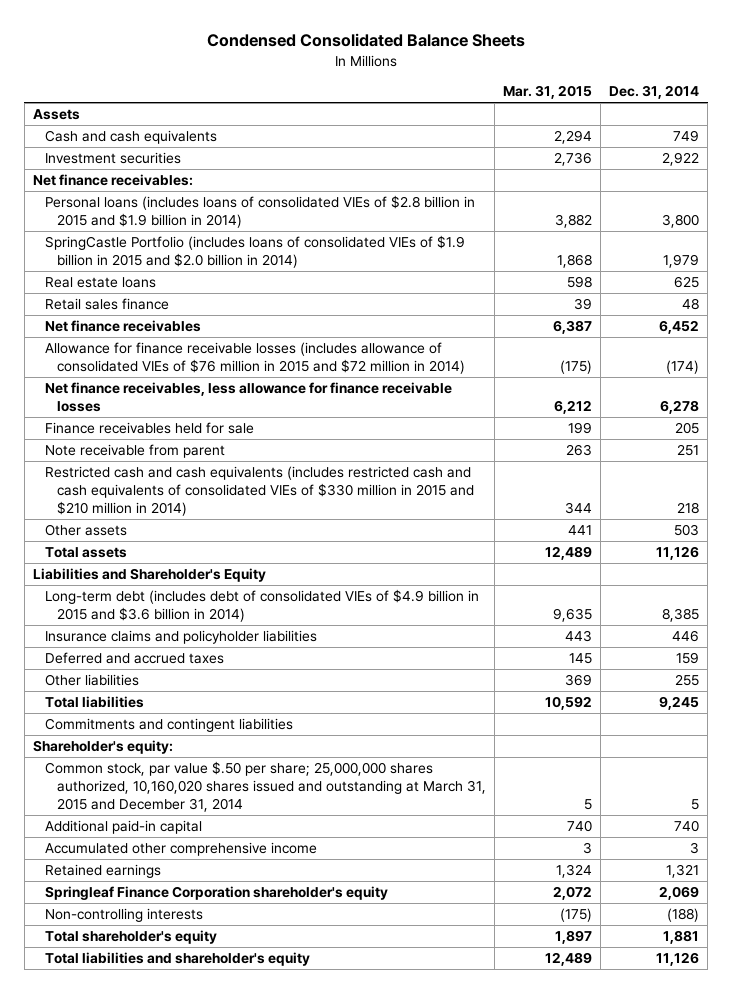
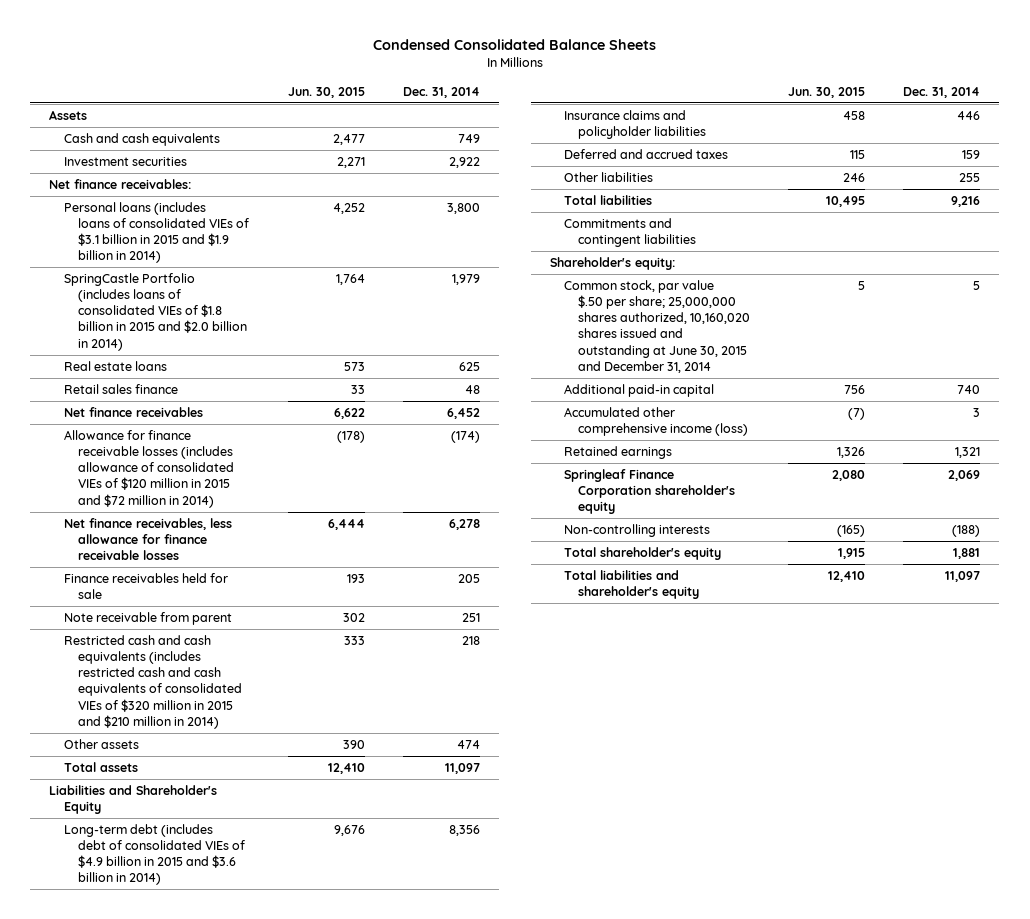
- | Mar. 31, 2015 | Dec. 31, 2014
+ | Jun. 30, 2015 | Dec. 31, 2014
- Personal loans (includes loans of consolidated VIEs of $2.8 billion in 2015 and $1.9 billion in 2014) | 3,882 | 3,800
- SpringCastle Portfolio (includes loans of consolidated VIEs of $1.9 billion in 2015 and $2.0 billion in 2014) | 1,868 | 1,979
+ Personal loans (includes loans of consolidated VIEs of $3.1 billion in 2015 and $1.9 billion in 2014) | 4,252 | 3,800
+ SpringCastle Portfolio (includes loans of consolidated VIEs of $1.8 billion in 2015 and $2.0 billion in 2014) | 1,764 | 1,979
- Allowance for finance receivable losses (includes allowance of consolidated VIEs of $76 million in 2015 and $72 million in 2014) | (175) | (174)
+ Allowance for finance receivable losses (includes allowance of consolidated VIEs of $120 million in 2015 and $72 million in 2014) | (178) | (174)
- Restricted cash and cash equivalents (includes restricted cash and cash equivalents of consolidated VIEs of $330 million in 2015 and $210 million in 2014) | 344 | 218
- Other assets | 441 | 503
- Total assets | 12,489 | 11,126
+ Restricted cash and cash equivalents (includes restricted cash and cash equivalents of consolidated VIEs of $320 million in 2015 and $210 million in 2014) | 333 | 218
+ Other assets | 390 | 474
+ Total assets | 12,410 | 11,097
- Long-term debt (includes debt of consolidated VIEs of $4.9 billion in 2015 and $3.6 billion in 2014) | 9,635 | 8,385
+ Long-term debt (includes debt of consolidated VIEs of $4.9 billion in 2015 and $3.6 billion in 2014) | 9,676 | 8,356
- Total liabilities | 10,592 | 9,245
+ Total liabilities | 10,495 | 9,216
- Common stock, par value $.50 per share; 25,000,000 shares authorized, 10,160,020 shares issued and outstanding at March 31, 2015 and December 31, 2014 | 5 | 5
+ Common stock, par value $.50 per share; 25,000,000 shares authorized, 10,160,020 shares issued and outstanding at June 30, 2015 and December 31, 2014 | 5 | 5
- Accumulated other comprehensive income | 3 | 3
+ Accumulated other comprehensive income (loss) | (7) | 3
- Total liabilities and shareholder's equity | 12,489 | 11,126
+ Total liabilities and shareholder's equity | 12,410 | 11,097

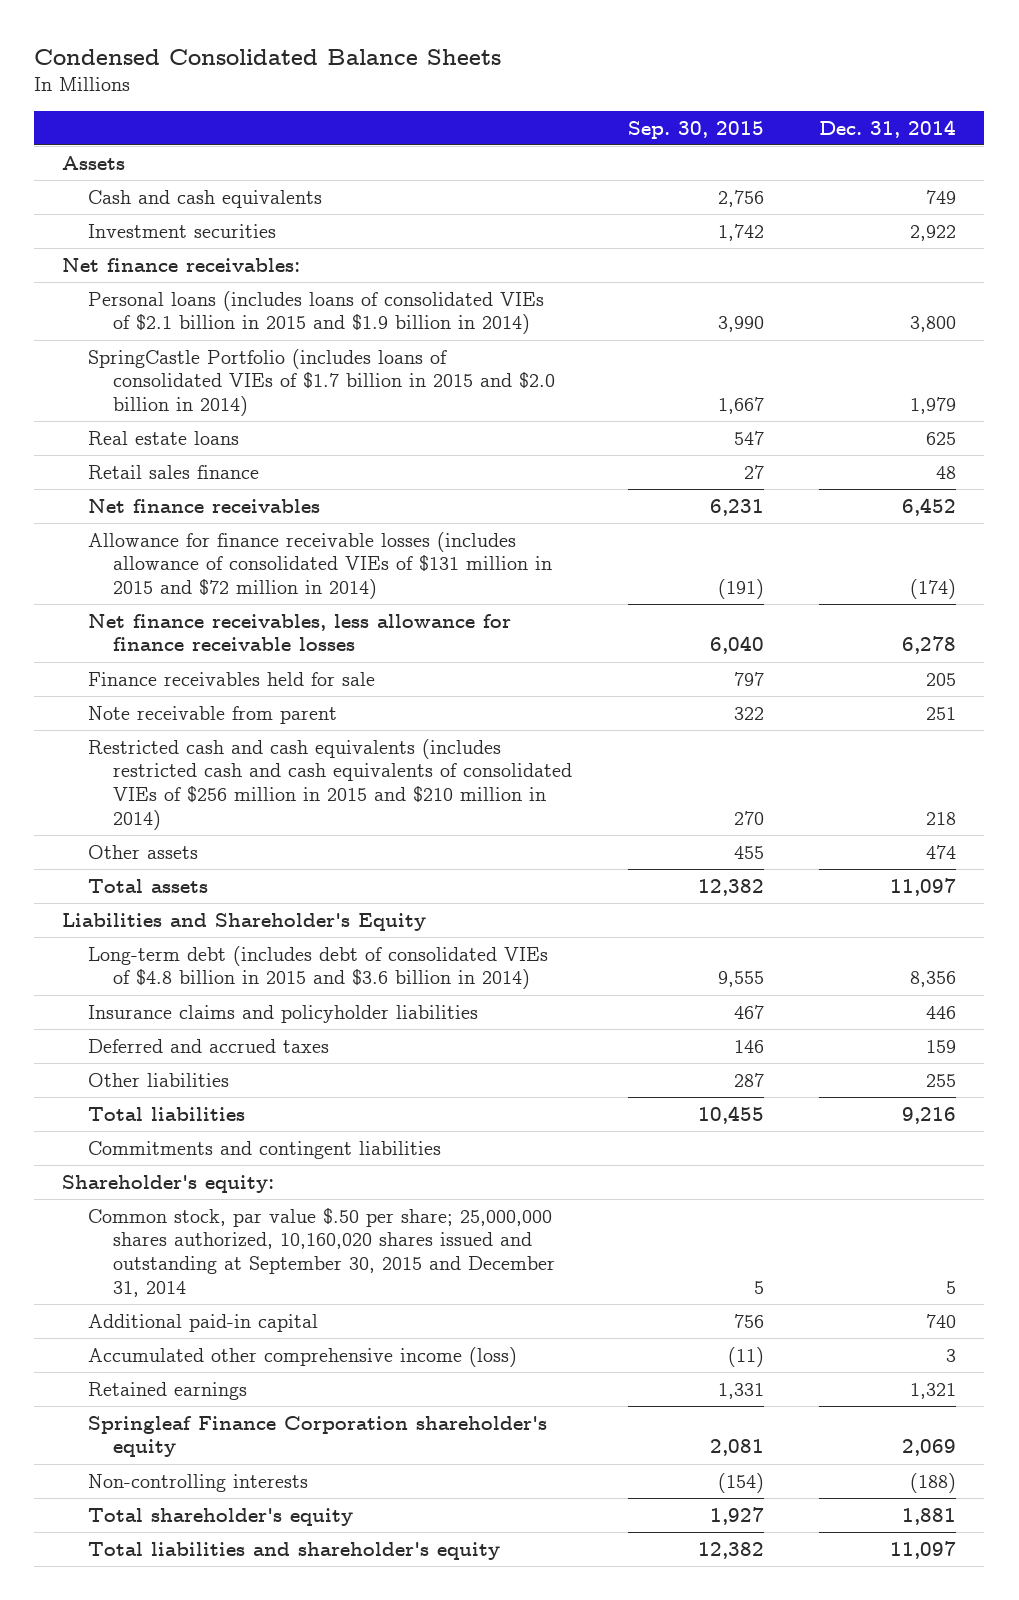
- | Jun. 30, 2015 | Dec. 31, 2014
+ | Sep. 30, 2015 | Dec. 31, 2014
- Personal loans (includes loans of consolidated VIEs of $3.1 billion in 2015 and $1.9 billion in 2014) | 4,252 | 3,800
- SpringCastle Portfolio (includes loans of consolidated VIEs of $1.8 billion in 2015 and $2.0 billion in 2014) | 1,764 | 1,979
+ Personal loans (includes loans of consolidated VIEs of $2.1 billion in 2015 and $1.9 billion in 2014) | 3,990 | 3,800
+ SpringCastle Portfolio (includes loans of consolidated VIEs of $1.7 billion in 2015 and $2.0 billion in 2014) | 1,667 | 1,979
- Allowance for finance receivable losses (includes allowance of consolidated VIEs of $120 million in 2015 and $72 million in 2014) | (178) | (174)
+ Allowance for finance receivable losses (includes allowance of consolidated VIEs of $131 million in 2015 and $72 million in 2014) | (191) | (174)
- Restricted cash and cash equivalents (includes restricted cash and cash equivalents of consolidated VIEs of $320 million in 2015 and $210 million in 2014) | 333 | 218
+ Restricted cash and cash equivalents (includes restricted cash and cash equivalents of consolidated VIEs of $256 million in 2015 and $210 million in 2014) | 270 | 218
- Long-term debt (includes debt of consolidated VIEs of $4.9 billion in 2015 and $3.6 billion in 2014) | 9,676 | 8,356
+ Long-term debt (includes debt of consolidated VIEs of $4.8 billion in 2015 and $3.6 billion in 2014) | 9,555 | 8,356
- Common stock, par value $.50 per share; 25,000,000 shares authorized, 10,160,020 shares issued and outstanding at June 30, 2015 and December 31, 2014 | 5 | 5
+ Common stock, par value $.50 per share; 25,000,000 shares authorized, 10,160,020 shares issued and outstanding at September 30, 2015 and December 31, 2014 | 5 | 5

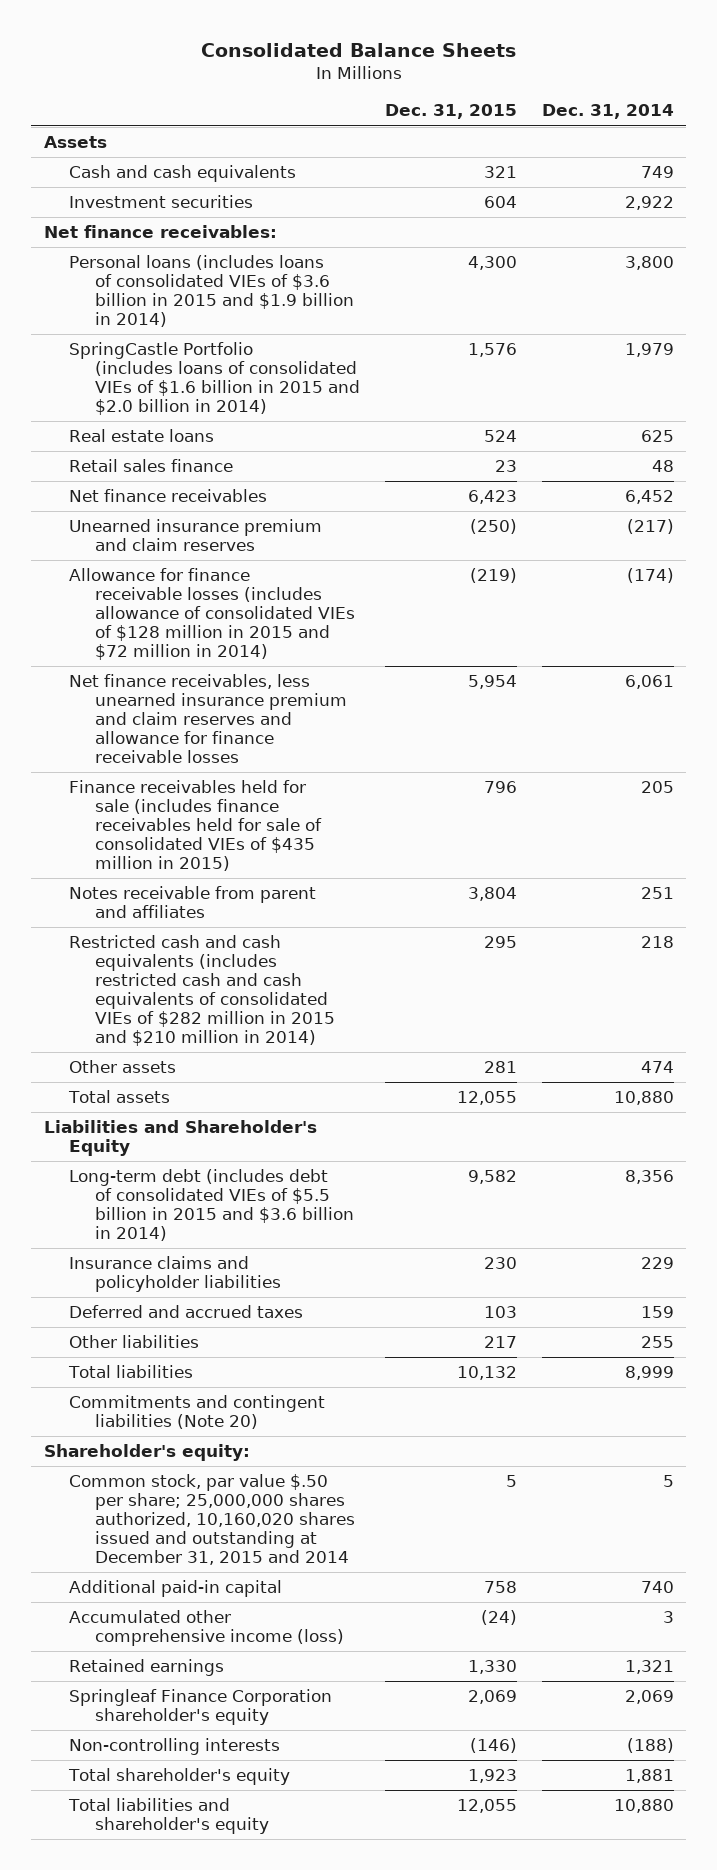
- Condensed Consolidated Balance Sheets
+ Consolidated Balance Sheets
- | Sep. 30, 2015 | Dec. 31, 2014
+ | Dec. 31, 2015 | Dec. 31, 2014
- Personal loans (includes loans of consolidated VIEs of $2.1 billion in 2015 and $1.9 billion in 2014) | 3,990 | 3,800
- SpringCastle Portfolio (includes loans of consolidated VIEs of $1.7 billion in 2015 and $2.0 billion in 2014) | 1,667 | 1,979
+ Personal loans (includes loans of consolidated VIEs of $3.6 billion in 2015 and $1.9 billion in 2014) | 4,300 | 3,800
+ SpringCastle Portfolio (includes loans of consolidated VIEs of $1.6 billion in 2015 and $2.0 billion in 2014) | 1,576 | 1,979
- Allowance for finance receivable losses (includes allowance of consolidated VIEs of $131 million in 2015 and $72 million in 2014) | (191) | (174)
- Net finance receivables, less allowance for finance receivable losses | 6,040 | 6,278
- Finance receivables held for sale | 797 | 205
- Note receivable from parent | 322 | 251
- Restricted cash and cash equivalents (includes restricted cash and cash equivalents of consolidated VIEs of $256 million in 2015 and $210 million in 2014) | 270 | 218
+ Unearned insurance premium and claim reserves | (250) | (217)
+ Allowance for finance receivable losses (includes allowance of consolidated VIEs of $128 million in 2015 and $72 million in 2014) | (219) | (174)
+ Net finance receivables, less unearned insurance premium and claim reserves and allowance for finance receivable losses | 5,954 | 6,061
+ Finance receivables held for sale (includes finance receivables held for sale of consolidated VIEs of $435 million in 2015) | 796 | 205
+ Notes receivable from parent and affiliates | 3,804 | 251
+ Restricted cash and cash equivalents (includes restricted cash and cash equivalents of consolidated VIEs of $282 million in 2015 and $210 million in 2014) | 295 | 218
- Total assets | 12,382 | 11,097
+ Total assets | 12,055 | 10,880
- Long-term debt (includes debt of consolidated VIEs of $4.8 billion in 2015 and $3.6 billion in 2014) | 9,555 | 8,356
- Insurance claims and policyholder liabilities | 467 | 446
+ Long-term debt (includes debt of consolidated VIEs of $5.5 billion in 2015 and $3.6 billion in 2014) | 9,582 | 8,356
+ Insurance claims and policyholder liabilities | 230 | 229
- Total liabilities | 10,455 | 9,216
- Commitments and contingent liabilities
+ Total liabilities | 10,132 | 8,999
+ Commitments and contingent liabilities (Note 20)
- Common stock, par value $.50 per share; 25,000,000 shares authorized, 10,160,020 shares issued and outstanding at September 30, 2015 and December 31, 2014 | 5 | 5
+ Common stock, par value $.50 per share; 25,000,000 shares authorized, 10,160,020 shares issued and outstanding at December 31, 2015 and 2014 | 5 | 5
- Total liabilities and shareholder's equity | 12,382 | 11,097
+ Total liabilities and shareholder's equity | 12,055 | 10,880

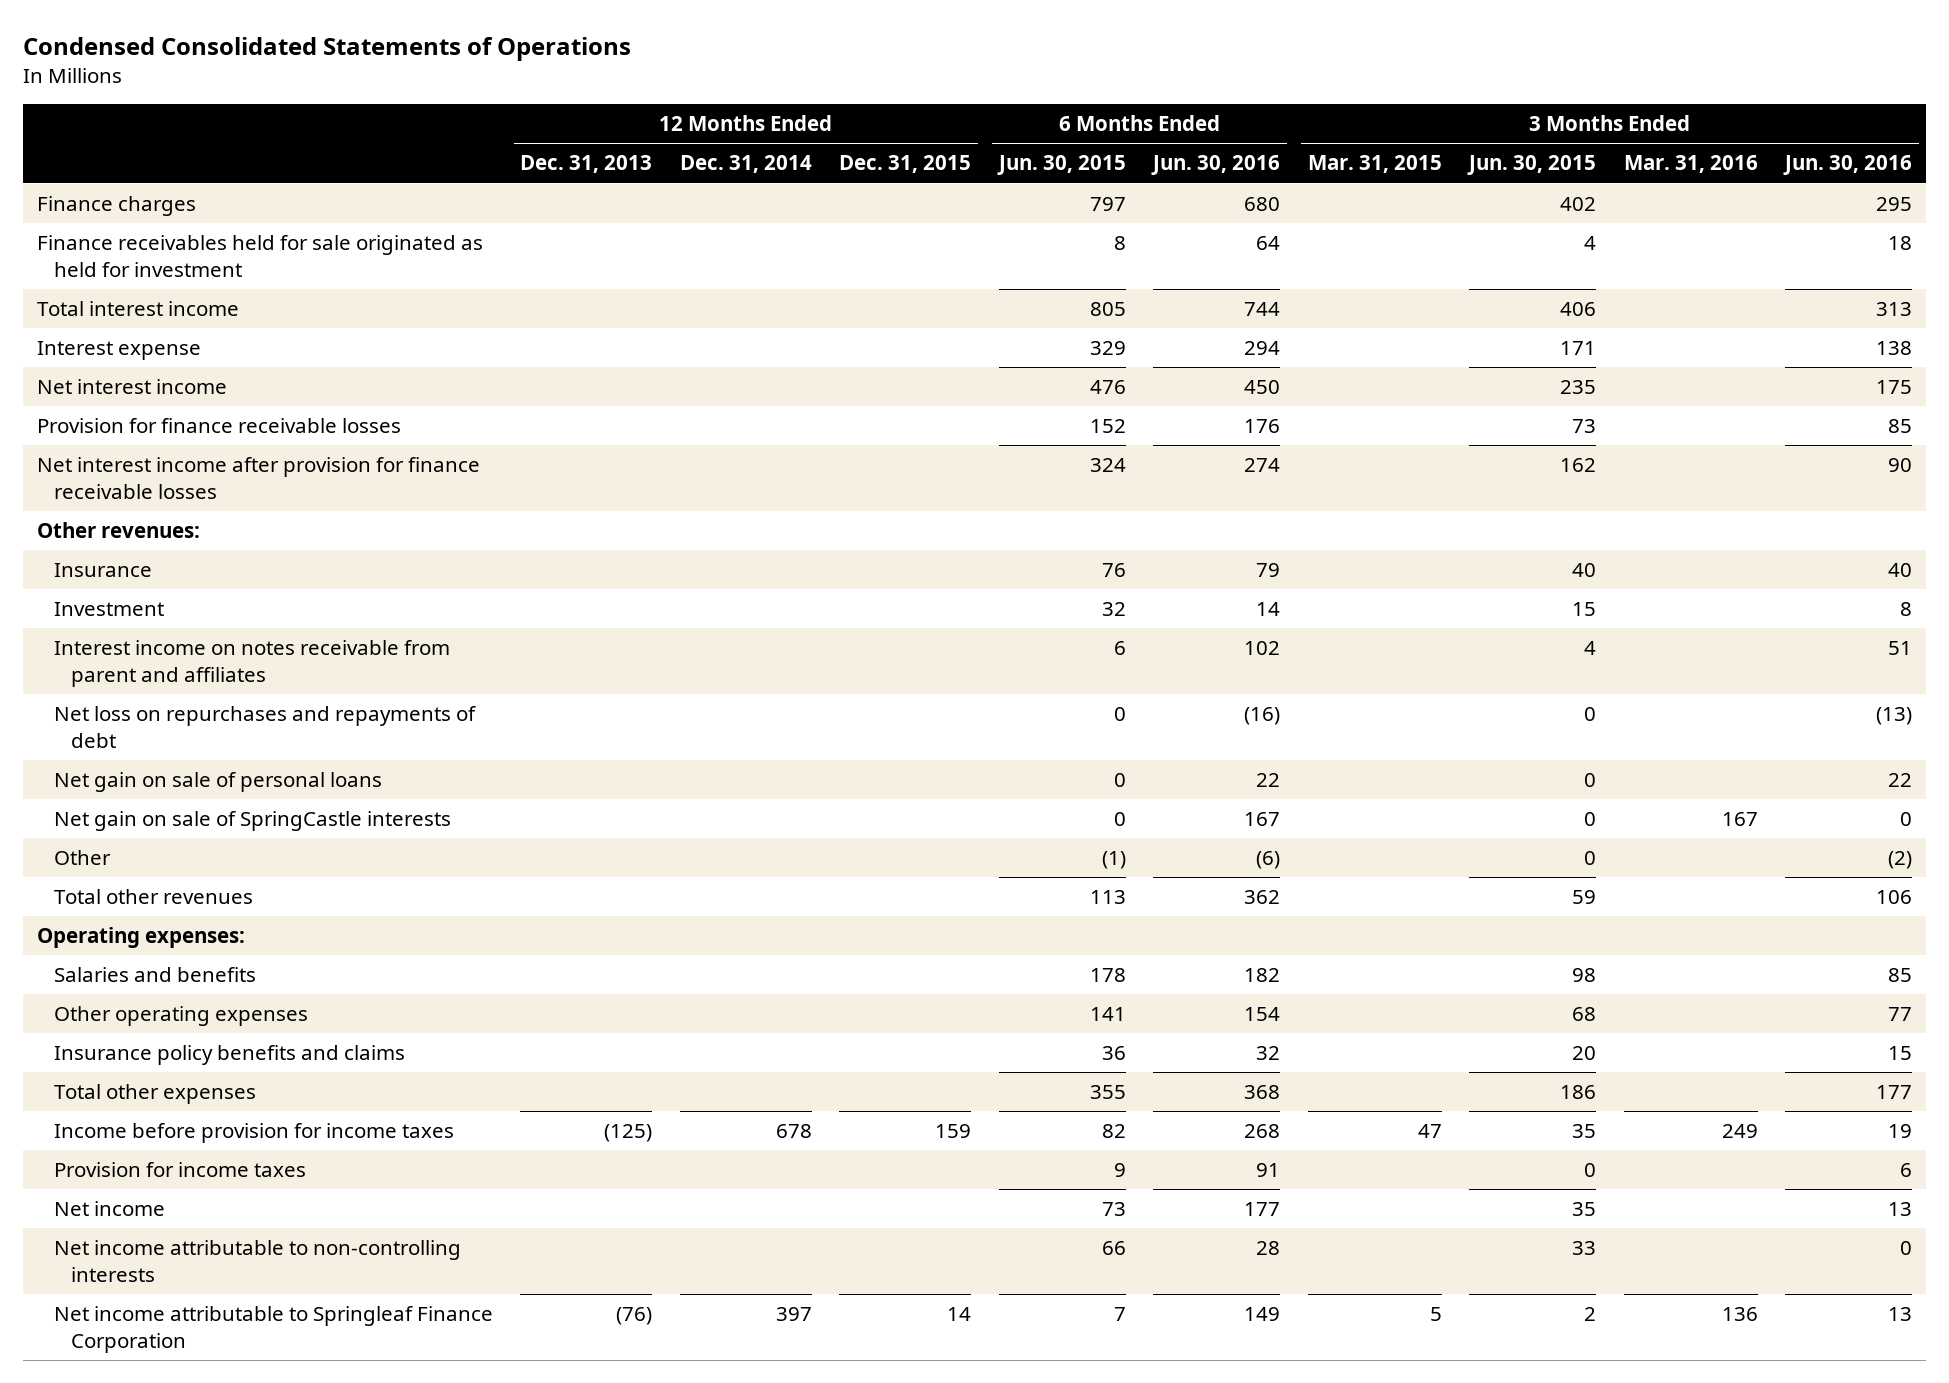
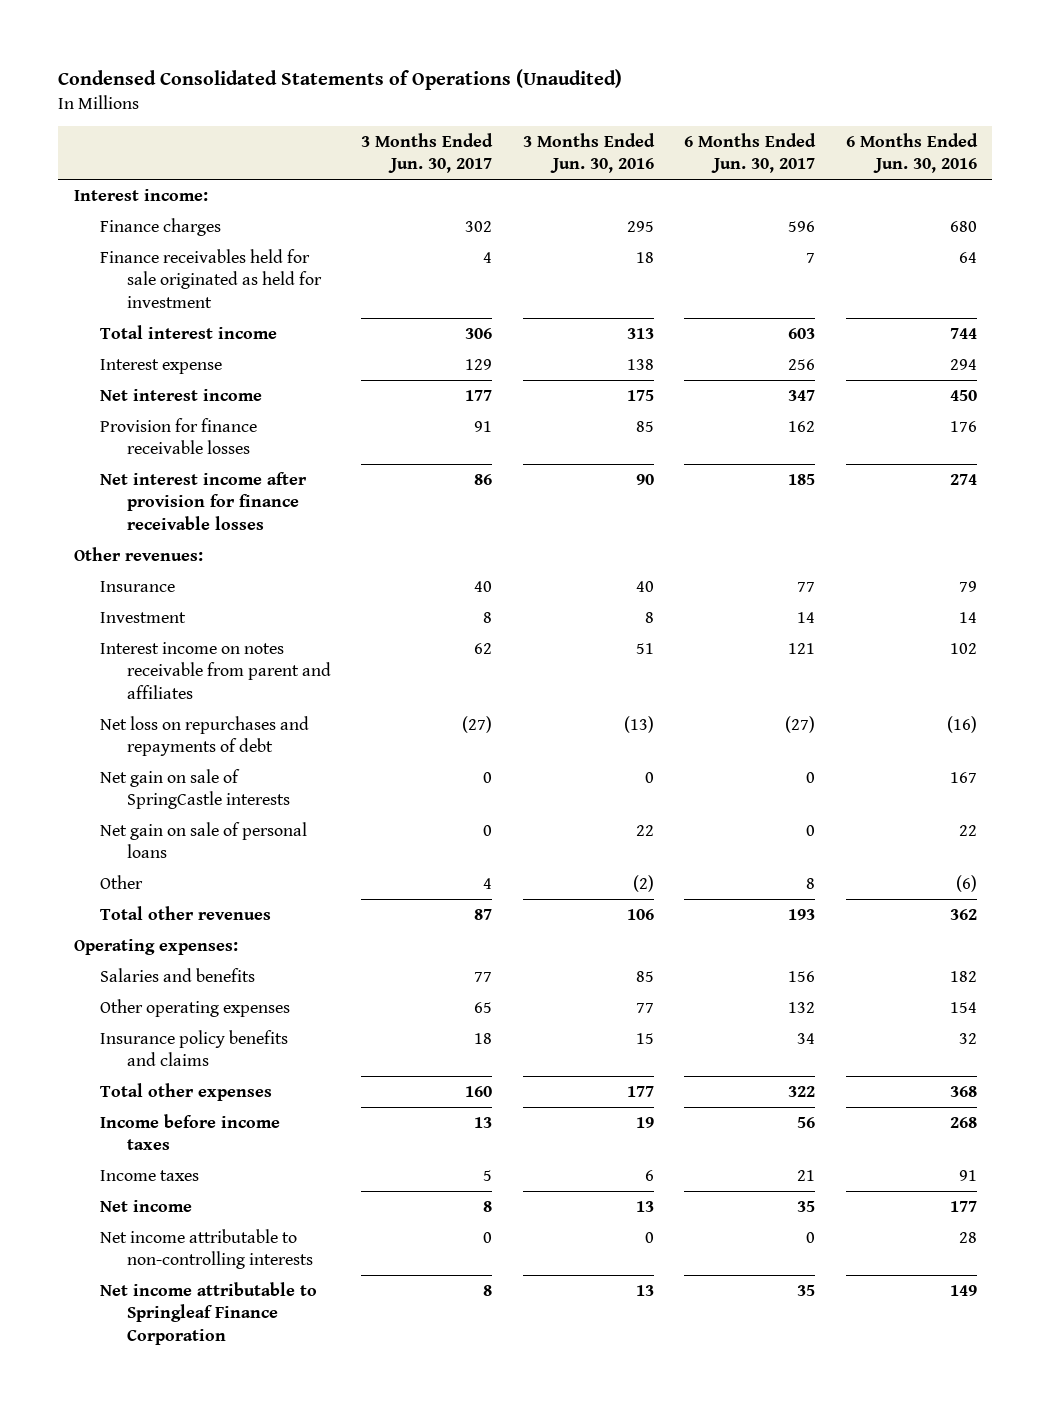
- Condensed Consolidated Statements of Operations
+ Condensed Consolidated Statements of Operations (Unaudited)
- | 12 Months Ended Dec. 31, 2013 | 12 Months Ended Dec. 31, 2014 | 12 Months Ended Dec. 31, 2015 | 6 Months Ended Jun. 30, 2015 | 6 Months Ended Jun. 30, 2016 | 3 Months Ended Mar. 31, 2015 | 3 Months Ended Jun. 30, 2015 | 3 Months Ended Mar. 31, 2016 | 3 Months Ended Jun. 30, 2016
+ | 3 Months Ended Jun. 30, 2017 | 3 Months Ended Jun. 30, 2016 | 6 Months Ended Jun. 30, 2017 | 6 Months Ended Jun. 30, 2016
+ Interest income:
moved down: Net gain on sale of personal loans | 0 | 22 | 0 | 22
- Income before provision for income taxes | (125) | 678 | 159 | 82 | 268 | 47 | 35 | 249 | 19
- Provision for income taxes | | | | 9 | 91 | | 0 | | 6
+ Income before income taxes | 13 | 19 | 56 | 268
+ Income taxes | 5 | 6 | 21 | 91

